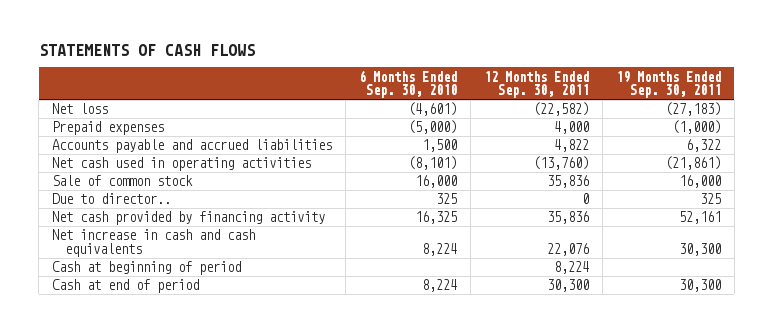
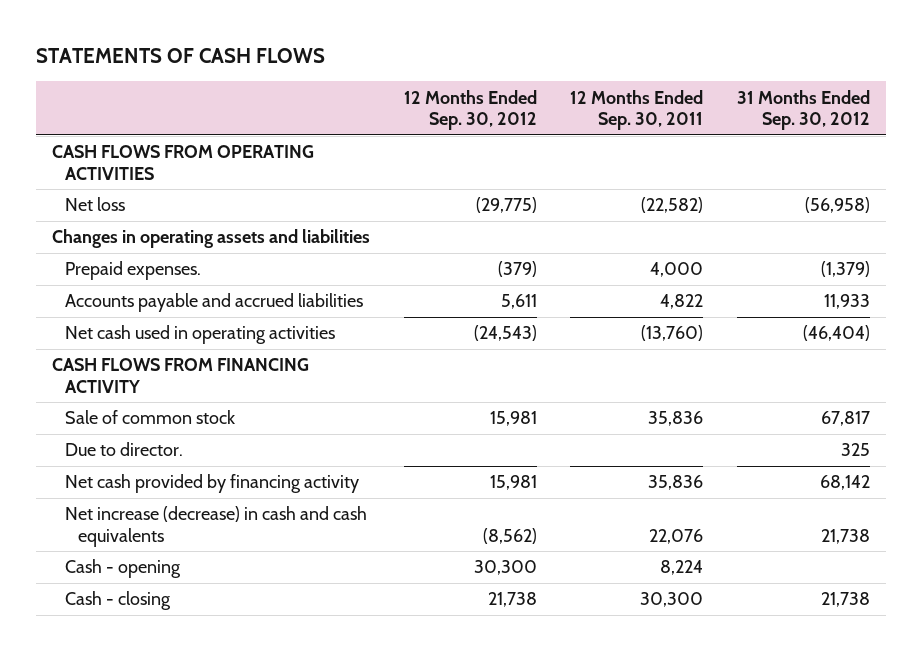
- | 6 Months Ended Sep. 30, 2010 | 12 Months Ended Sep. 30, 2011 | 19 Months Ended Sep. 30, 2011
+ | 12 Months Ended Sep. 30, 2012 | 12 Months Ended Sep. 30, 2011 | 31 Months Ended Sep. 30, 2012
+ CASH FLOWS FROM OPERATING ACTIVITIES
- Prepaid expenses | (5,000) | 4,000 | (1,000)
+ Changes in operating assets and liabilities
+ Prepaid expenses. | (379) | 4,000 | (1,379)
+ CASH FLOWS FROM FINANCING ACTIVITY
- Due to director.. | 325 | 0 | 325
+ Due to director. | | | 325
- Net increase in cash and cash equivalents | 8,224 | 22,076 | 30,300
- Cash at beginning of period | | 8,224 |
- Cash at end of period | 8,224 | 30,300 | 30,300
+ Net increase (decrease) in cash and cash equivalents | (8,562) | 22,076 | 21,738
+ Cash - opening | 30,300 | 8,224 |
+ Cash - closing | 21,738 | 30,300 | 21,738

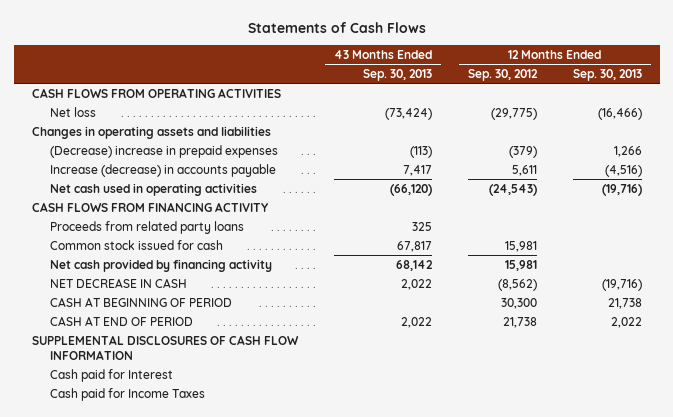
- STATEMENTS OF CASH FLOWS
+ Statements of Cash Flows
- | 12 Months Ended Sep. 30, 2012 | 12 Months Ended Sep. 30, 2011 | 31 Months Ended Sep. 30, 2012
+ | 43 Months Ended Sep. 30, 2013 | 12 Months Ended Sep. 30, 2012 | 12 Months Ended Sep. 30, 2013
- Prepaid expenses. | (379) | 4,000 | (1,379)
- Accounts payable and accrued liabilities | 5,611 | 4,822 | 11,933
+ (Decrease) increase in prepaid expenses | (113) | (379) | 1,266
+ Increase (decrease) in accounts payable | 7,417 | 5,611 | (4,516)
- Sale of common stock | 15,981 | 35,836 | 67,817
- Due to director. | | | 325
+ Proceeds from related party loans | 325 | |
+ Common stock issued for cash | 67,817 | 15,981 |
- Net increase (decrease) in cash and cash equivalents | (8,562) | 22,076 | 21,738
- Cash - opening | 30,300 | 8,224 |
- Cash - closing | 21,738 | 30,300 | 21,738
+ NET DECREASE IN CASH | 2,022 | (8,562) | (19,716)
+ CASH AT BEGINNING OF PERIOD | | 30,300 | 21,738
+ CASH AT END OF PERIOD | 2,022 | 21,738 | 2,022
+ SUPPLEMENTAL DISCLOSURES OF CASH FLOW INFORMATION
+ Cash paid for Interest
+ Cash paid for Income Taxes

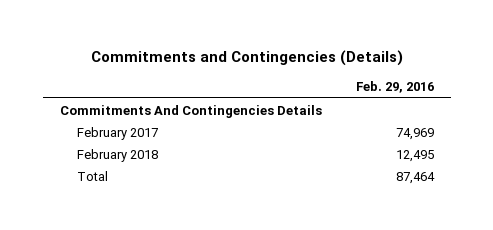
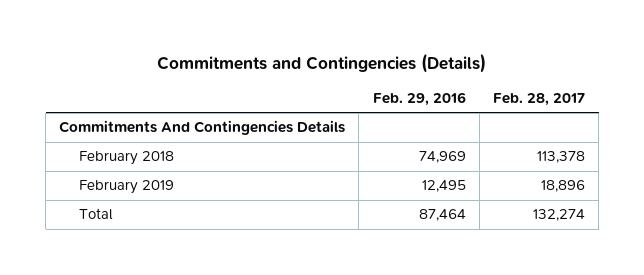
- | Feb. 29, 2016
+ | Feb. 29, 2016 | Feb. 28, 2017
- February 2017 | 74,969
- February 2018 | 12,495
+ February 2018 | 74,969 | 113,378
+ February 2019 | 12,495 | 18,896

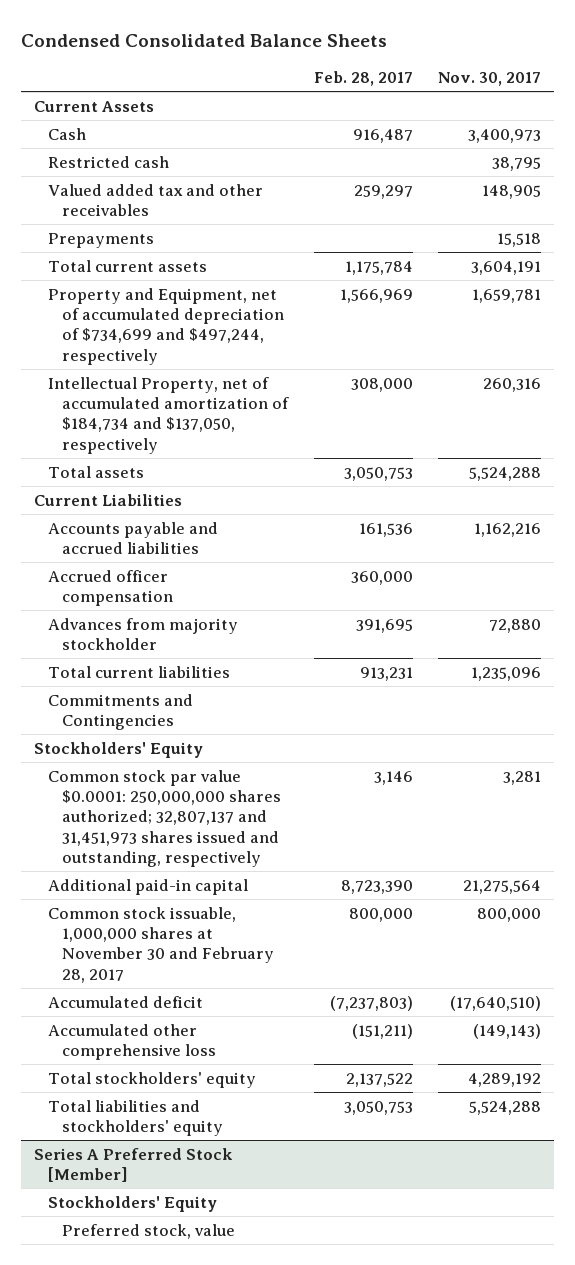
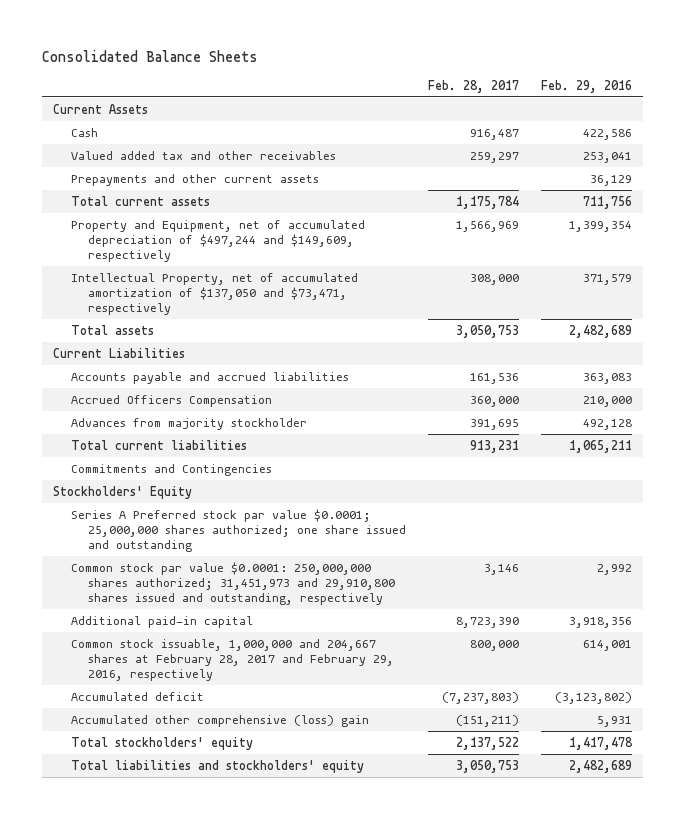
- Condensed Consolidated Balance Sheets
+ Consolidated Balance Sheets
- | Feb. 28, 2017 | Nov. 30, 2017
+ | Feb. 28, 2017 | Feb. 29, 2016
- Restricted cash | | 38,795
- Prepayments | | 15,518
+ Prepayments and other current assets | | 36,129
- Property and Equipment, net of accumulated depreciation of $734,699 and $497,244, respectively | 1,566,969 | 1,659,781
- Intellectual Property, net of accumulated amortization of $184,734 and $137,050, respectively | 308,000 | 260,316
+ Property and Equipment, net of accumulated depreciation of $497,244 and $149,609, respectively | 1,566,969 | 1,399,354
+ Intellectual Property, net of accumulated amortization of $137,050 and $73,471, respectively | 308,000 | 371,579
- Accrued officer compensation | 360,000 |
+ Accrued Officers Compensation | 360,000 | 210,000
- Common stock par value $0.0001: 250,000,000 shares authorized; 32,807,137 and 31,451,973 shares issued and outstanding, respectively | 3,146 | 3,281
+ Series A Preferred stock par value $0.0001; 25,000,000 shares authorized; one share issued and outstanding
+ Common stock par value $0.0001: 250,000,000 shares authorized; 31,451,973 and 29,910,800 shares issued and outstanding, respectively | 3,146 | 2,992
- Common stock issuable, 1,000,000 shares at November 30 and February 28, 2017 | 800,000 | 800,000
+ Common stock issuable, 1,000,000 and 204,667 shares at February 28, 2017 and February 29, 2016, respectively | 800,000 | 614,001
- Accumulated other comprehensive loss | (151,211) | (149,143)
+ Accumulated other comprehensive (loss) gain | (151,211) | 5,931
- Series A Preferred Stock [Member]
- Stockholders' Equity
- Preferred stock, value

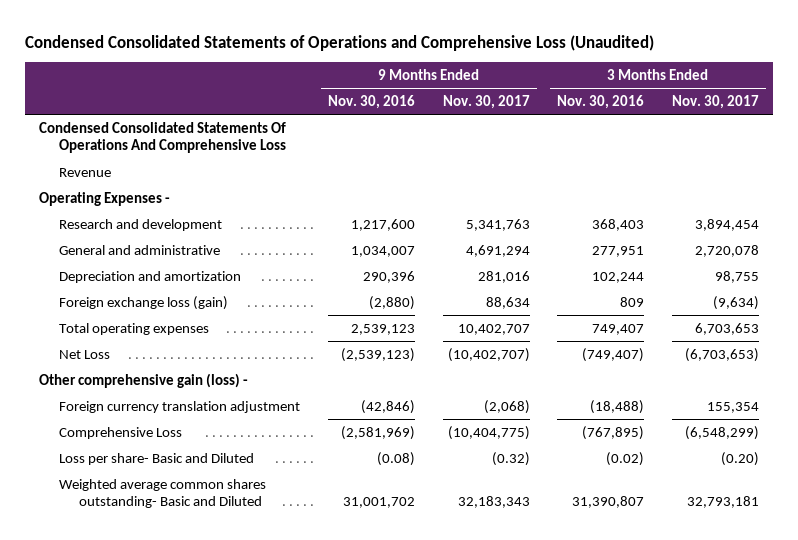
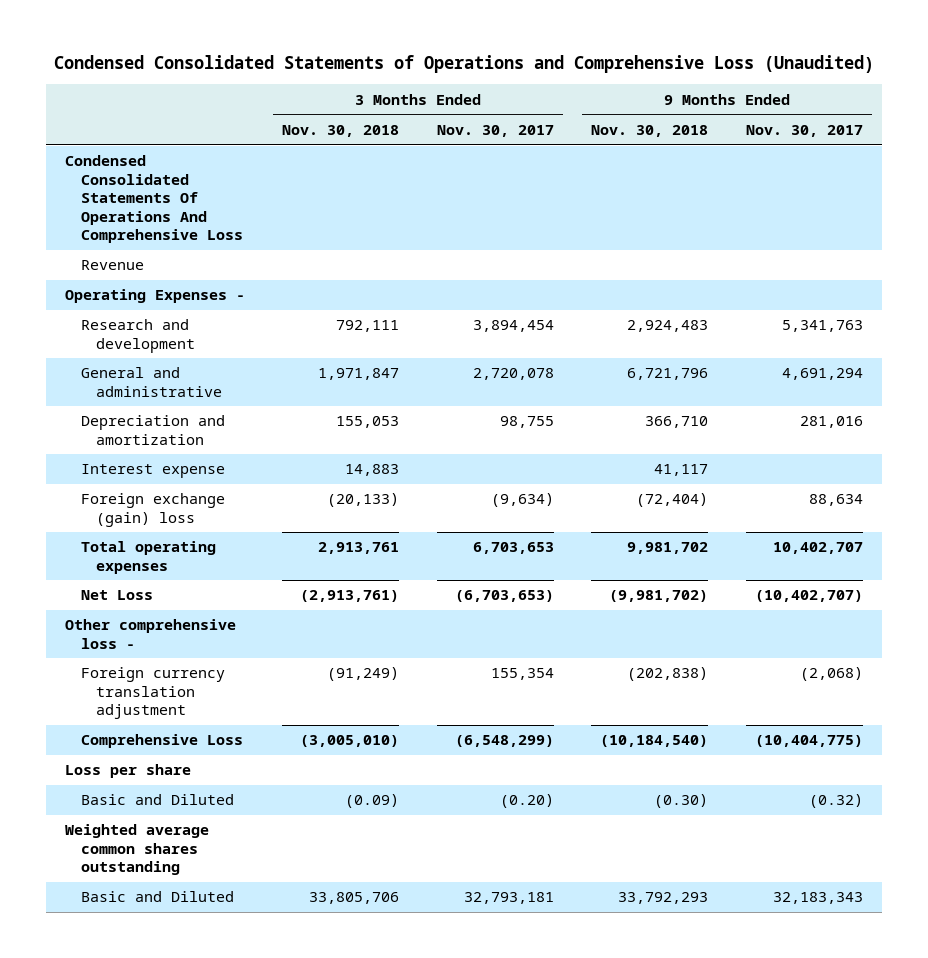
- | 9 Months Ended Nov. 30, 2016 | 9 Months Ended Nov. 30, 2017 | 3 Months Ended Nov. 30, 2016 | 3 Months Ended Nov. 30, 2017
+ | 3 Months Ended Nov. 30, 2018 | 3 Months Ended Nov. 30, 2017 | 9 Months Ended Nov. 30, 2018 | 9 Months Ended Nov. 30, 2017
- Foreign exchange loss (gain) | (2,880) | 88,634 | 809 | (9,634)
+ Interest expense | 14,883 | | 41,117 |
+ Foreign exchange (gain) loss | (20,133) | (9,634) | (72,404) | 88,634
- Other comprehensive gain (loss) -
+ Other comprehensive loss -
- Loss per share- Basic and Diluted | (0.08) | (0.32) | (0.02) | (0.20)
- Weighted average common shares outstanding- Basic and Diluted | 31,001,702 | 32,183,343 | 31,390,807 | 32,793,181
+ Loss per share
+ Basic and Diluted | (0.09) | (0.20) | (0.30) | (0.32)
+ Weighted average common shares outstanding
+ Basic and Diluted | 33,805,706 | 32,793,181 | 33,792,293 | 32,183,343

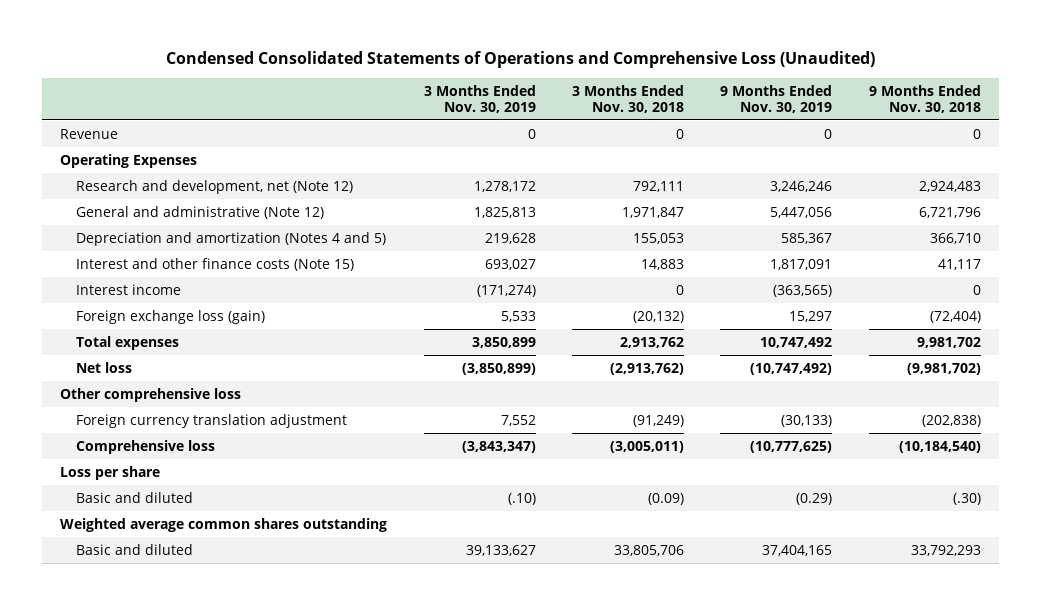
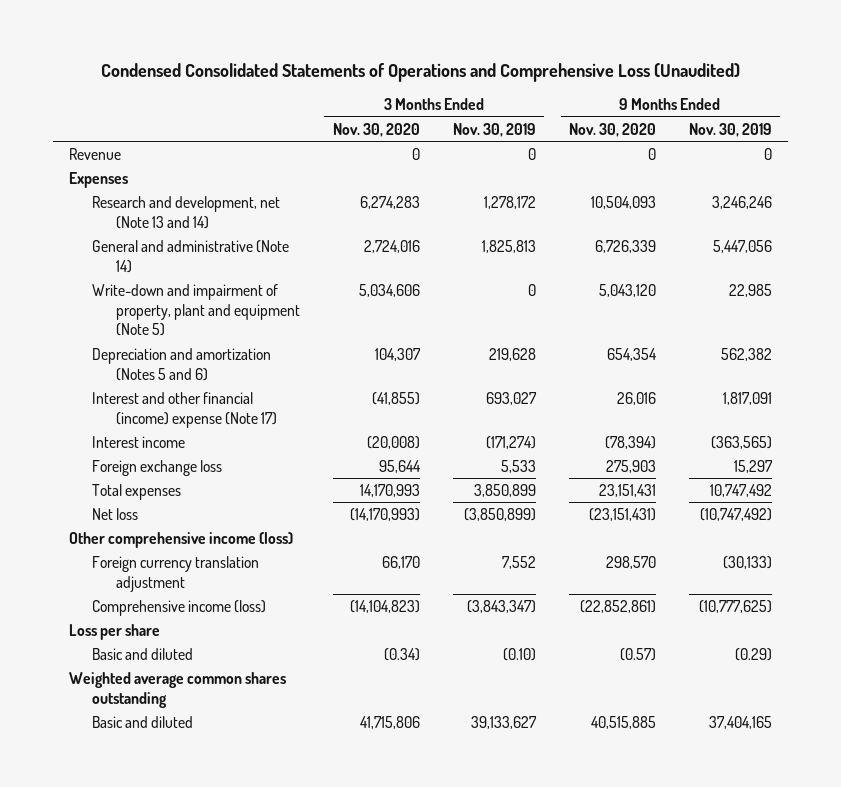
- | 3 Months Ended Nov. 30, 2019 | 3 Months Ended Nov. 30, 2018 | 9 Months Ended Nov. 30, 2019 | 9 Months Ended Nov. 30, 2018
+ | 3 Months Ended Nov. 30, 2020 | 3 Months Ended Nov. 30, 2019 | 9 Months Ended Nov. 30, 2020 | 9 Months Ended Nov. 30, 2019
- Operating Expenses
- Research and development, net (Note 12) | 1,278,172 | 792,111 | 3,246,246 | 2,924,483
- General and administrative (Note 12) | 1,825,813 | 1,971,847 | 5,447,056 | 6,721,796
- Depreciation and amortization (Notes 4 and 5) | 219,628 | 155,053 | 585,367 | 366,710
- Interest and other finance costs (Note 15) | 693,027 | 14,883 | 1,817,091 | 41,117
+ Expenses
+ Research and development, net (Note 13 and 14) | 6,274,283 | 1,278,172 | 10,504,093 | 3,246,246
+ General and administrative (Note 14) | 2,724,016 | 1,825,813 | 6,726,339 | 5,447,056
+ Write-down and impairment of property, plant and equipment (Note 5) | 5,034,606 | 0 | 5,043,120 | 22,985
+ Depreciation and amortization (Notes 5 and 6) | 104,307 | 219,628 | 654,354 | 562,382
+ Interest and other financial (income) expense (Note 17) | (41,855) | 693,027 | 26,016 | 1,817,091
- Foreign exchange loss (gain) | 5,533 | (20,132) | 15,297 | (72,404)
+ Foreign exchange loss | 95,644 | 5,533 | 275,903 | 15,297
- Other comprehensive loss
+ Other comprehensive income (loss)
- Comprehensive loss | (3,843,347) | (3,005,011) | (10,777,625) | (10,184,540)
+ Comprehensive income (loss) | (14,104,823) | (3,843,347) | (22,852,861) | (10,777,625)
- Basic and diluted | (.10) | (0.09) | (0.29) | (.30)
+ Basic and diluted | (0.34) | (0.10) | (0.57) | (0.29)

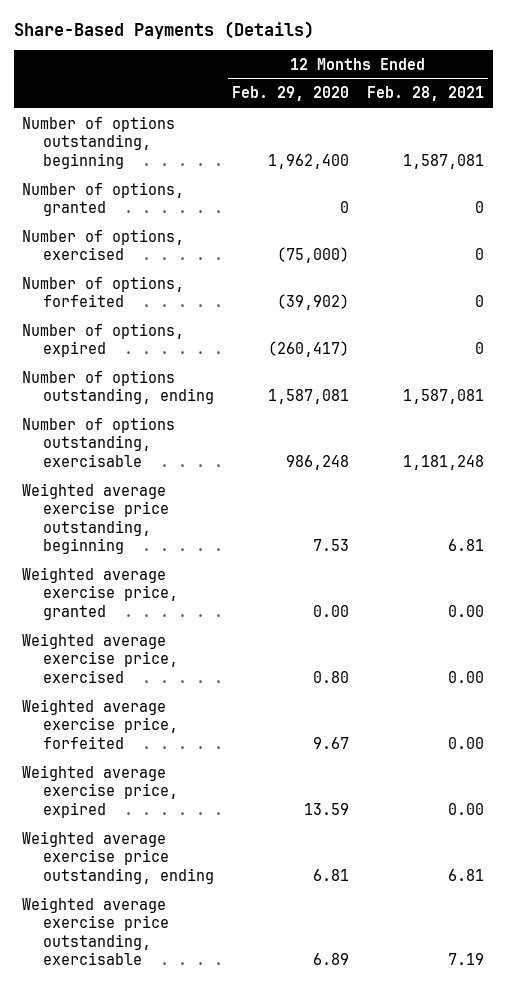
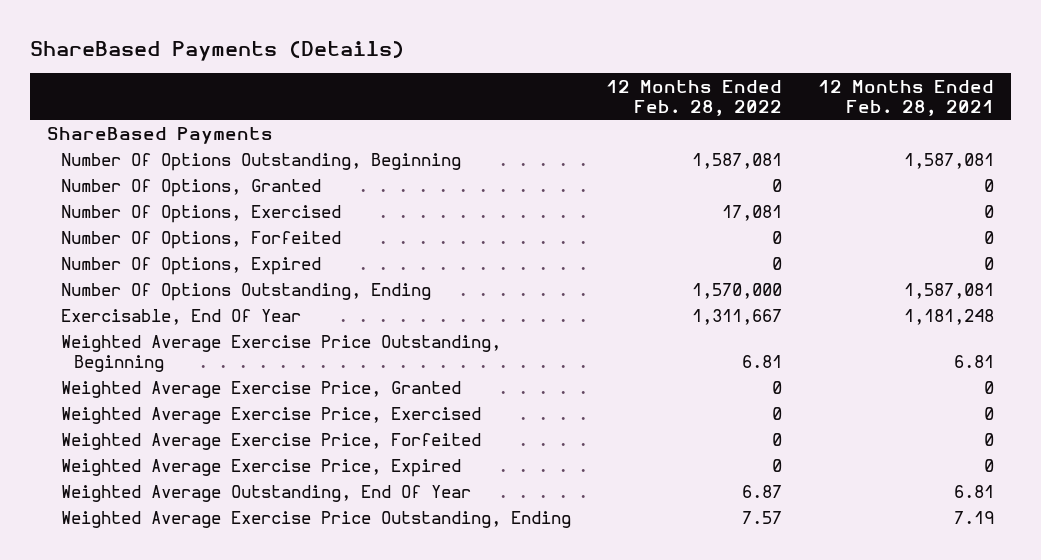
- Share-Based Payments (Details)
+ ShareBased Payments (Details)
- | 12 Months Ended Feb. 29, 2020 | 12 Months Ended Feb. 28, 2021
+ | 12 Months Ended Feb. 28, 2022 | 12 Months Ended Feb. 28, 2021
- Number of options outstanding, beginning | 1,962,400 | 1,587,081
- Number of options, granted | 0 | 0
- Number of options, exercised | (75,000) | 0
- Number of options, forfeited | (39,902) | 0
- Number of options, expired | (260,417) | 0
- Number of options outstanding, ending | 1,587,081 | 1,587,081
- Number of options outstanding, exercisable | 986,248 | 1,181,248
- Weighted average exercise price outstanding, beginning | 7.53 | 6.81
- Weighted average exercise price, granted | 0.00 | 0.00
- Weighted average exercise price, exercised | 0.80 | 0.00
- Weighted average exercise price, forfeited | 9.67 | 0.00
- Weighted average exercise price, expired | 13.59 | 0.00
- Weighted average exercise price outstanding, ending | 6.81 | 6.81
- Weighted average exercise price outstanding, exercisable | 6.89 | 7.19
+ ShareBased Payments
+ Number Of Options Outstanding, Beginning | 1,587,081 | 1,587,081
+ Number Of Options, Granted | 0 | 0
+ Number Of Options, Exercised | 17,081 | 0
+ Number Of Options, Forfeited | 0 | 0
+ Number Of Options, Expired | 0 | 0
+ Number Of Options Outstanding, Ending | 1,570,000 | 1,587,081
+ Exercisable, End Of Year | 1,311,667 | 1,181,248
+ Weighted Average Exercise Price Outstanding, Beginning | 6.81 | 6.81
+ Weighted Average Exercise Price, Granted | 0 | 0
+ Weighted Average Exercise Price, Exercised | 0 | 0
+ Weighted Average Exercise Price, Forfeited | 0 | 0
+ Weighted Average Exercise Price, Expired | 0 | 0
+ Weighted Average Outstanding, End Of Year | 6.87 | 6.81
+ Weighted Average Exercise Price Outstanding, Ending | 7.57 | 7.19

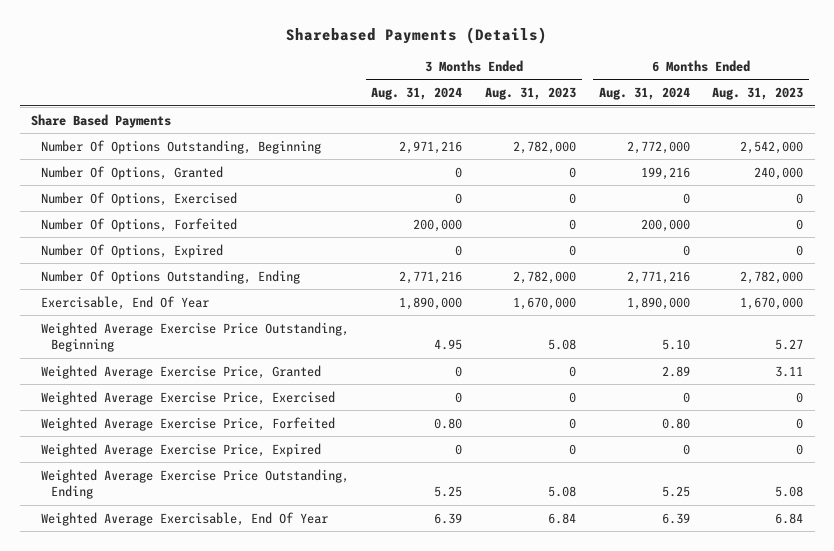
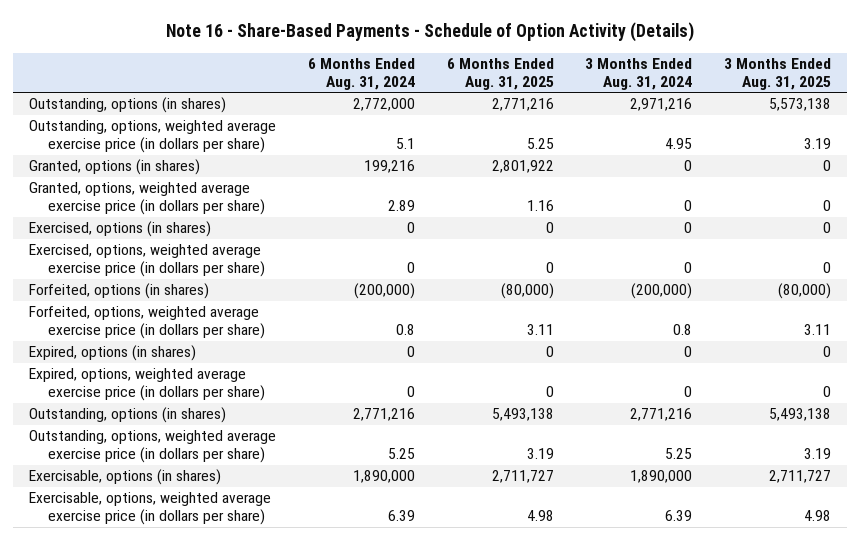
- Sharebased Payments (Details)
+ Note 16 - Share-Based Payments - Schedule of Option Activity (Details)
- | 3 Months Ended Aug. 31, 2024 | 3 Months Ended Aug. 31, 2023 | 6 Months Ended Aug. 31, 2024 | 6 Months Ended Aug. 31, 2023
+ | 6 Months Ended Aug. 31, 2024 | 6 Months Ended Aug. 31, 2025 | 3 Months Ended Aug. 31, 2024 | 3 Months Ended Aug. 31, 2025
- Share Based Payments
- Number Of Options Outstanding, Beginning | 2,971,216 | 2,782,000 | 2,772,000 | 2,542,000
- Number Of Options, Granted | 0 | 0 | 199,216 | 240,000
- Number Of Options, Exercised | 0 | 0 | 0 | 0
- Number Of Options, Forfeited | 200,000 | 0 | 200,000 | 0
- Number Of Options, Expired | 0 | 0 | 0 | 0
- Number Of Options Outstanding, Ending | 2,771,216 | 2,782,000 | 2,771,216 | 2,782,000
- Exercisable, End Of Year | 1,890,000 | 1,670,000 | 1,890,000 | 1,670,000
- Weighted Average Exercise Price Outstanding, Beginning | 4.95 | 5.08 | 5.10 | 5.27
- Weighted Average Exercise Price, Granted | 0 | 0 | 2.89 | 3.11
- Weighted Average Exercise Price, Exercised | 0 | 0 | 0 | 0
- Weighted Average Exercise Price, Forfeited | 0.80 | 0 | 0.80 | 0
- Weighted Average Exercise Price, Expired | 0 | 0 | 0 | 0
- Weighted Average Exercise Price Outstanding, Ending | 5.25 | 5.08 | 5.25 | 5.08
- Weighted Average Exercisable, End Of Year | 6.39 | 6.84 | 6.39 | 6.84
+ Outstanding, options (in shares) | 2,772,000 | 2,771,216 | 2,971,216 | 5,573,138
+ Outstanding, options, weighted average exercise price (in dollars per share) | 5.1 | 5.25 | 4.95 | 3.19
+ Granted, options (in shares) | 199,216 | 2,801,922 | 0 | 0
+ Granted, options, weighted average exercise price (in dollars per share) | 2.89 | 1.16 | 0 | 0
+ Exercised, options (in shares) | 0 | 0 | 0 | 0
+ Exercised, options, weighted average exercise price (in dollars per share) | 0 | 0 | 0 | 0
+ Forfeited, options (in shares) | (200,000) | (80,000) | (200,000) | (80,000)
+ Forfeited, options, weighted average exercise price (in dollars per share) | 0.8 | 3.11 | 0.8 | 3.11
+ Expired, options (in shares) | 0 | 0 | 0 | 0
+ Expired, options, weighted average exercise price (in dollars per share) | 0 | 0 | 0 | 0
+ Outstanding, options (in shares) | 2,771,216 | 5,493,138 | 2,771,216 | 5,493,138
+ Outstanding, options, weighted average exercise price (in dollars per share) | 5.25 | 3.19 | 5.25 | 3.19
+ Exercisable, options (in shares) | 1,890,000 | 2,711,727 | 1,890,000 | 2,711,727
+ Exercisable, options, weighted average exercise price (in dollars per share) | 6.39 | 4.98 | 6.39 | 4.98

